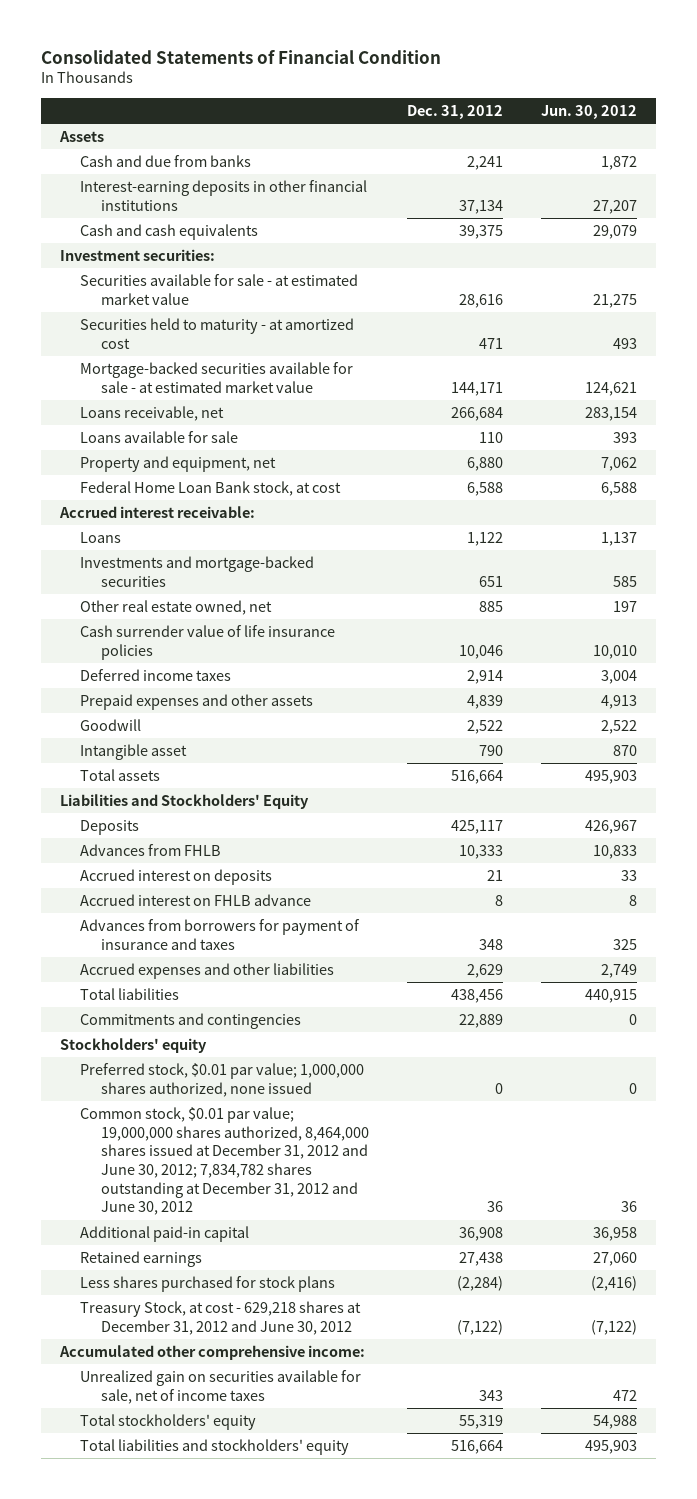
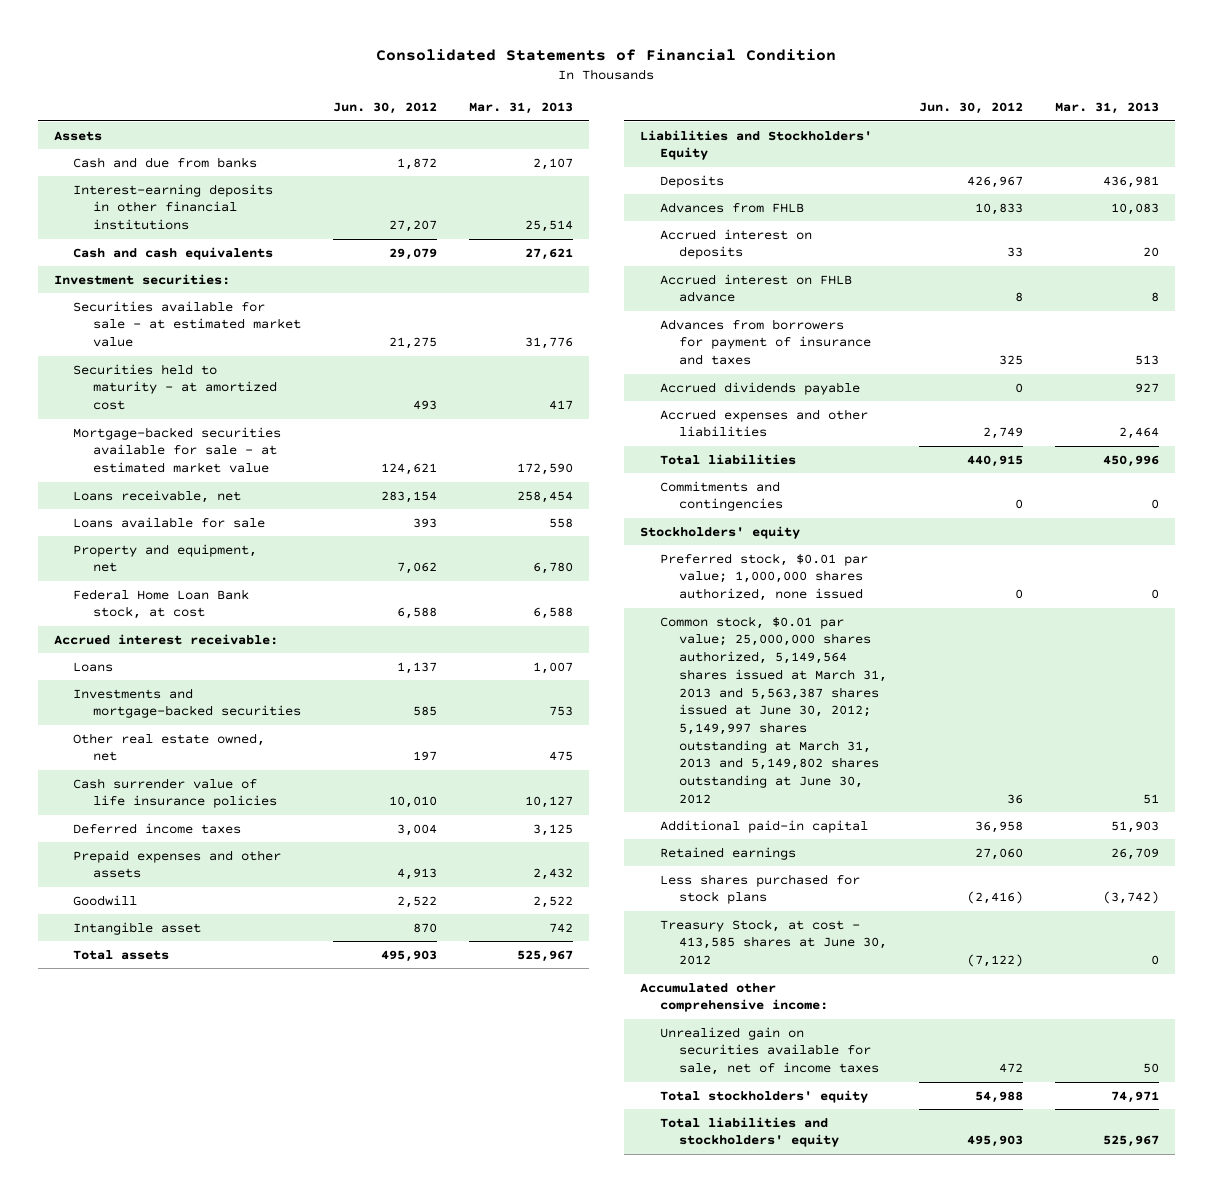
- | Dec. 31, 2012 | Jun. 30, 2012
+ | Jun. 30, 2012 | Mar. 31, 2013
+ Accrued dividends payable | 0 | 927
- Common stock, $0.01 par value; 19,000,000 shares authorized, 8,464,000 shares issued at December 31, 2012 and June 30, 2012; 7,834,782 shares outstanding at December 31, 2012 and June 30, 2012 | 36 | 36
+ Common stock, $0.01 par value; 25,000,000 shares authorized, 5,149,564 shares issued at March 31, 2013 and 5,563,387 shares issued at June 30, 2012; 5,149,997 shares outstanding at March 31, 2013 and 5,149,802 shares outstanding at June 30, 2012 | 36 | 51
- Treasury Stock, at cost - 629,218 shares at December 31, 2012 and June 30, 2012 | (7,122) | (7,122)
+ Treasury Stock, at cost - 413,585 shares at June 30, 2012 | (7,122) | 0

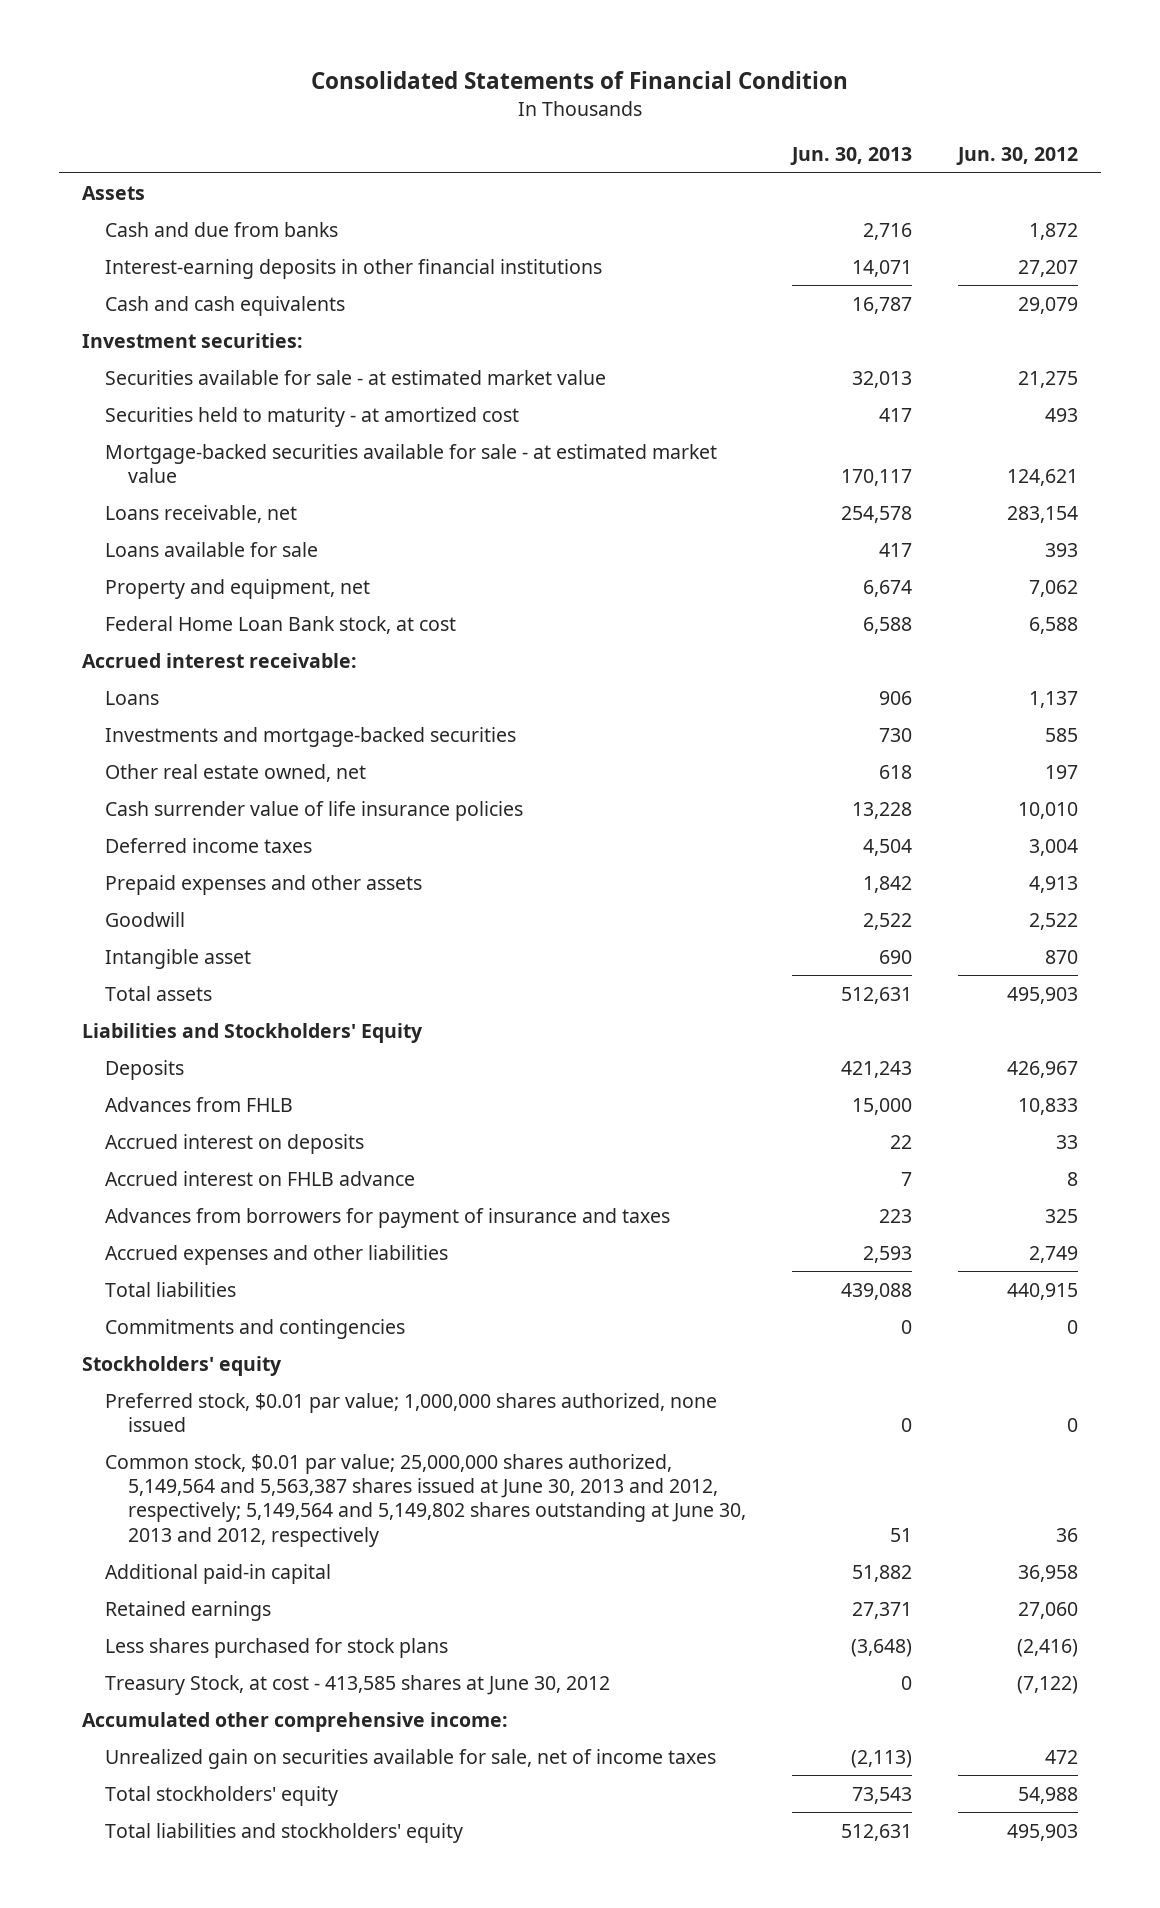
- | Jun. 30, 2012 | Mar. 31, 2013
+ | Jun. 30, 2013 | Jun. 30, 2012
- Accrued dividends payable | 0 | 927
- Common stock, $0.01 par value; 25,000,000 shares authorized, 5,149,564 shares issued at March 31, 2013 and 5,563,387 shares issued at June 30, 2012; 5,149,997 shares outstanding at March 31, 2013 and 5,149,802 shares outstanding at June 30, 2012 | 36 | 51
+ Common stock, $0.01 par value; 25,000,000 shares authorized, 5,149,564 and 5,563,387 shares issued at June 30, 2013 and 2012, respectively; 5,149,564 and 5,149,802 shares outstanding at June 30, 2013 and 2012, respectively | 51 | 36

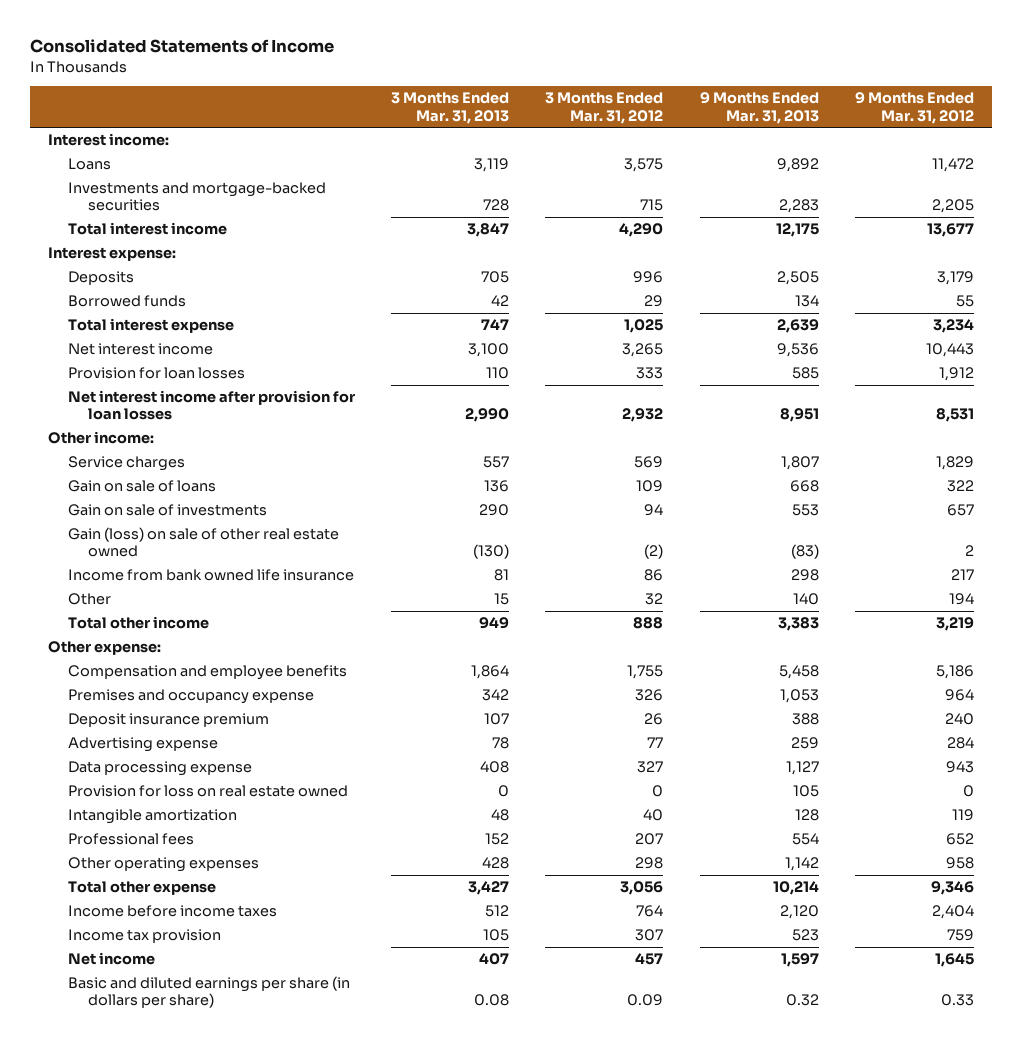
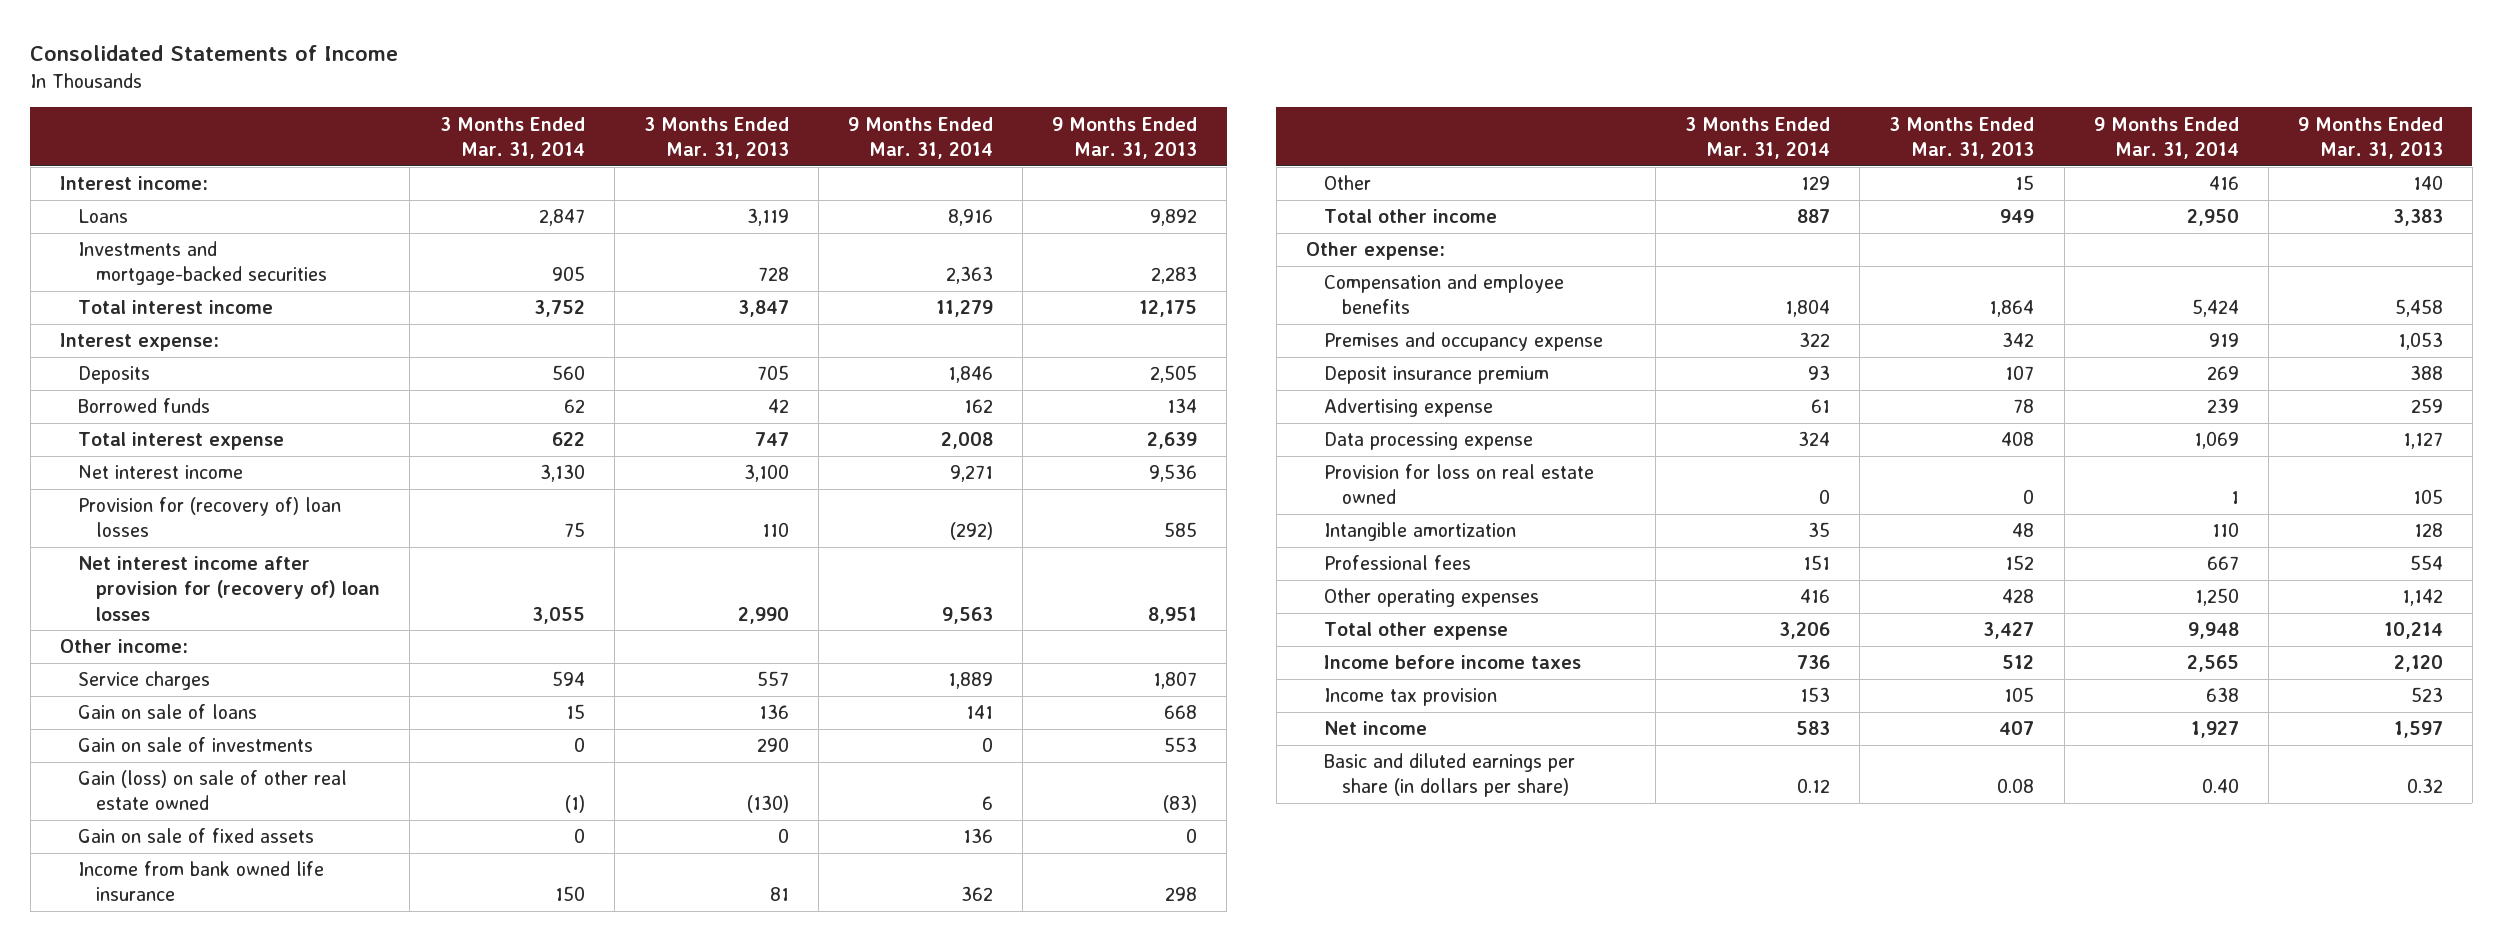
- | 3 Months Ended Mar. 31, 2013 | 3 Months Ended Mar. 31, 2012 | 9 Months Ended Mar. 31, 2013 | 9 Months Ended Mar. 31, 2012
+ | 3 Months Ended Mar. 31, 2014 | 3 Months Ended Mar. 31, 2013 | 9 Months Ended Mar. 31, 2014 | 9 Months Ended Mar. 31, 2013
- Provision for loan losses | 110 | 333 | 585 | 1,912
- Net interest income after provision for loan losses | 2,990 | 2,932 | 8,951 | 8,531
+ Provision for (recovery of) loan losses | 75 | 110 | (292) | 585
+ Net interest income after provision for (recovery of) loan losses | 3,055 | 2,990 | 9,563 | 8,951
+ Gain on sale of fixed assets | 0 | 0 | 136 | 0

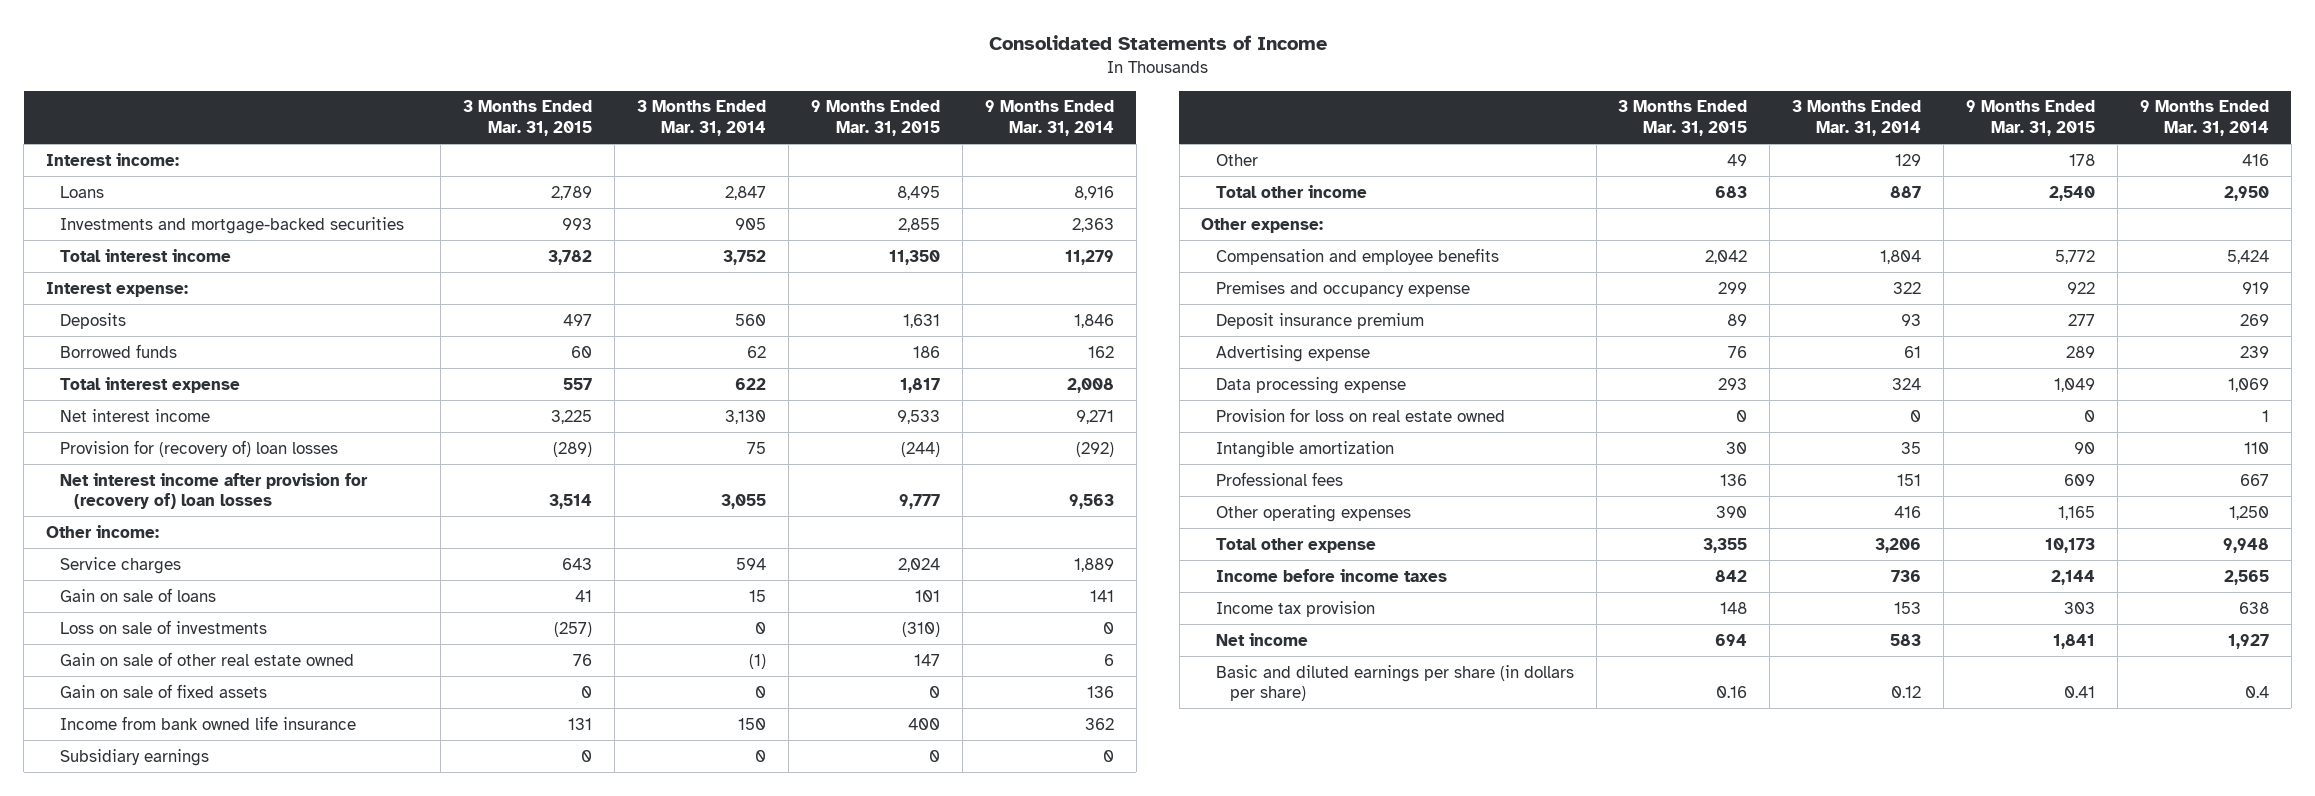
- | 3 Months Ended Mar. 31, 2014 | 3 Months Ended Mar. 31, 2013 | 9 Months Ended Mar. 31, 2014 | 9 Months Ended Mar. 31, 2013
+ | 3 Months Ended Mar. 31, 2015 | 3 Months Ended Mar. 31, 2014 | 9 Months Ended Mar. 31, 2015 | 9 Months Ended Mar. 31, 2014
- Gain on sale of investments | 0 | 290 | 0 | 553
- Gain (loss) on sale of other real estate owned | (1) | (130) | 6 | (83)
+ Loss on sale of investments | (257) | 0 | (310) | 0
+ Gain on sale of other real estate owned | 76 | (1) | 147 | 6
+ Subsidiary earnings | 0 | 0 | 0 | 0
- Basic and diluted earnings per share (in dollars per share) | 0.12 | 0.08 | 0.40 | 0.32
+ Basic and diluted earnings per share (in dollars per share) | 0.16 | 0.12 | 0.41 | 0.4

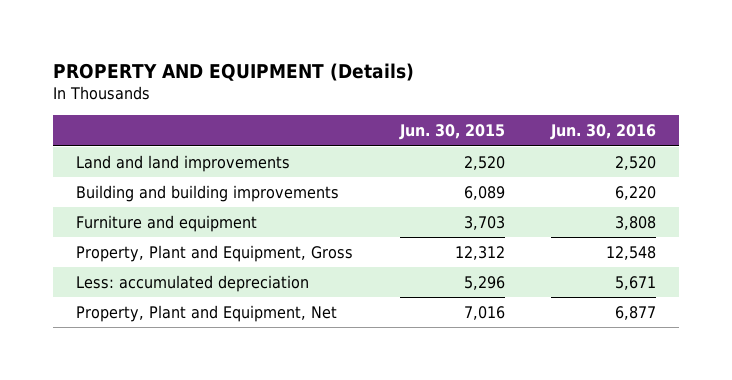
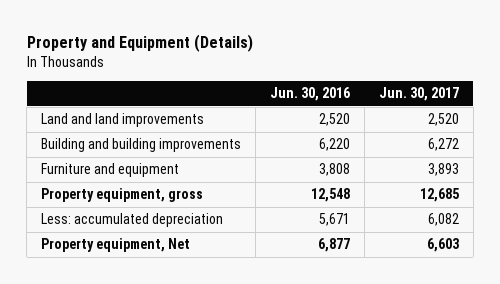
- PROPERTY AND EQUIPMENT (Details)
+ Property and Equipment (Details)
- | Jun. 30, 2015 | Jun. 30, 2016
+ | Jun. 30, 2016 | Jun. 30, 2017
- Property, Plant and Equipment, Gross | 12,312 | 12,548
+ Property equipment, gross | 12,548 | 12,685
- Property, Plant and Equipment, Net | 7,016 | 6,877
+ Property equipment, Net | 6,877 | 6,603

